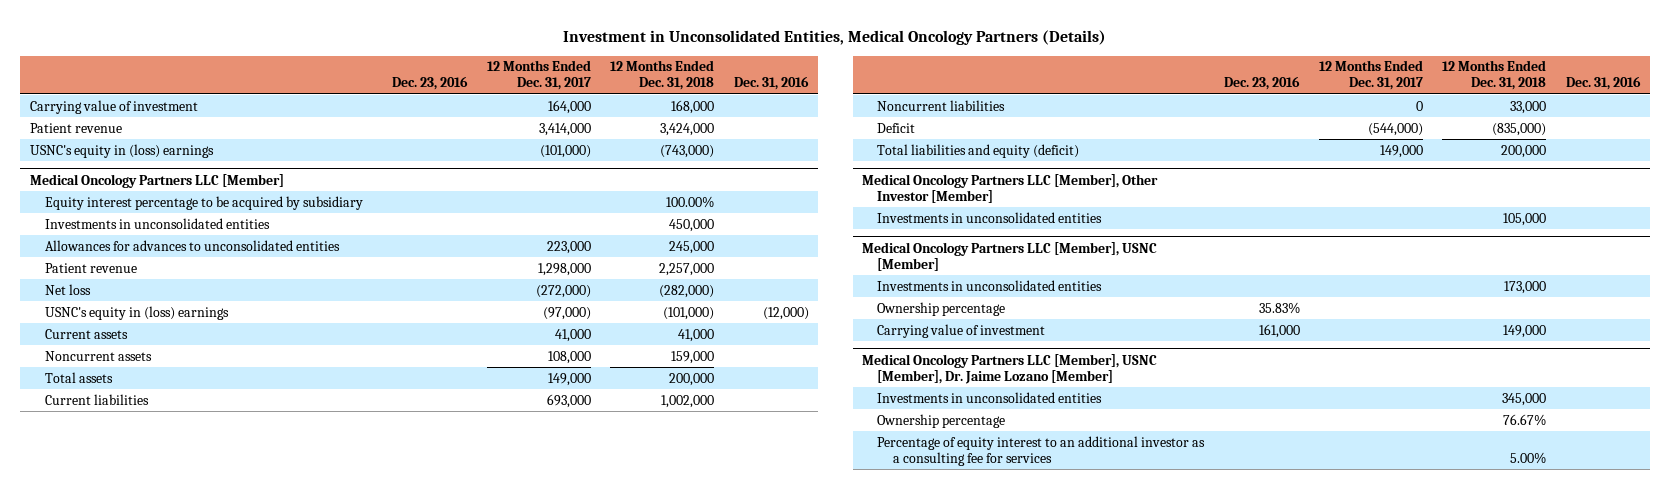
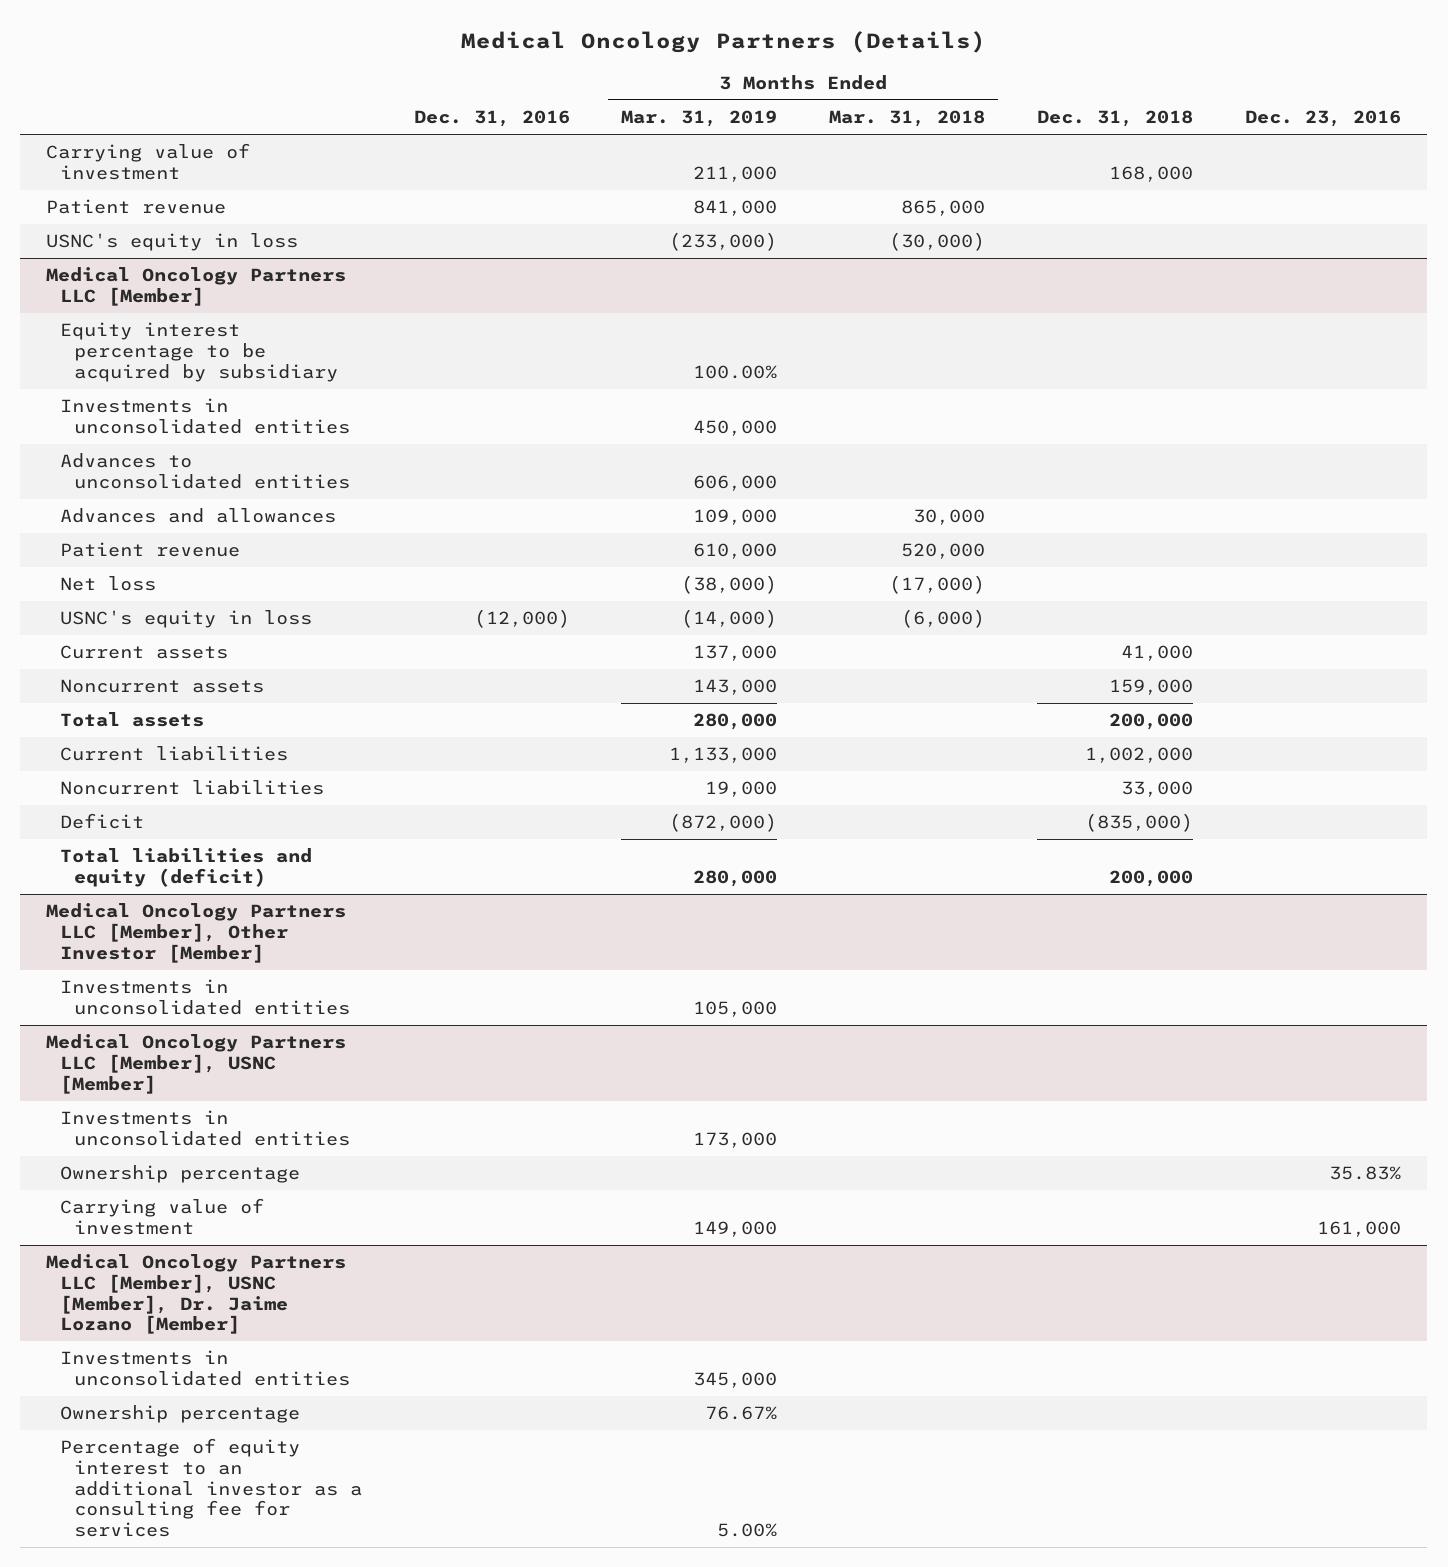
- Investment in Unconsolidated Entities, Medical Oncology Partners (Details)
+ Medical Oncology Partners (Details)
- | Dec. 23, 2016 | 12 Months Ended Dec. 31, 2017 | 12 Months Ended Dec. 31, 2018 | Dec. 31, 2016
+ | Dec. 31, 2016 | 3 Months Ended Mar. 31, 2019 | 3 Months Ended Mar. 31, 2018 | Dec. 31, 2018 | Dec. 23, 2016
- USNC's equity in (loss) earnings | | (101,000) | (743,000) |
+ USNC's equity in loss | | (233,000) | (30,000) | |
@ Medical Oncology Partners LLC [Member]
- Allowances for advances to unconsolidated entities | | 223,000 | 245,000 |
+ Advances to unconsolidated entities | | 606,000 | | |
+ Advances and allowances | | 109,000 | 30,000 | |
- USNC's equity in (loss) earnings | | (97,000) | (101,000) | (12,000)
+ USNC's equity in loss | (12,000) | (14,000) | (6,000) | |

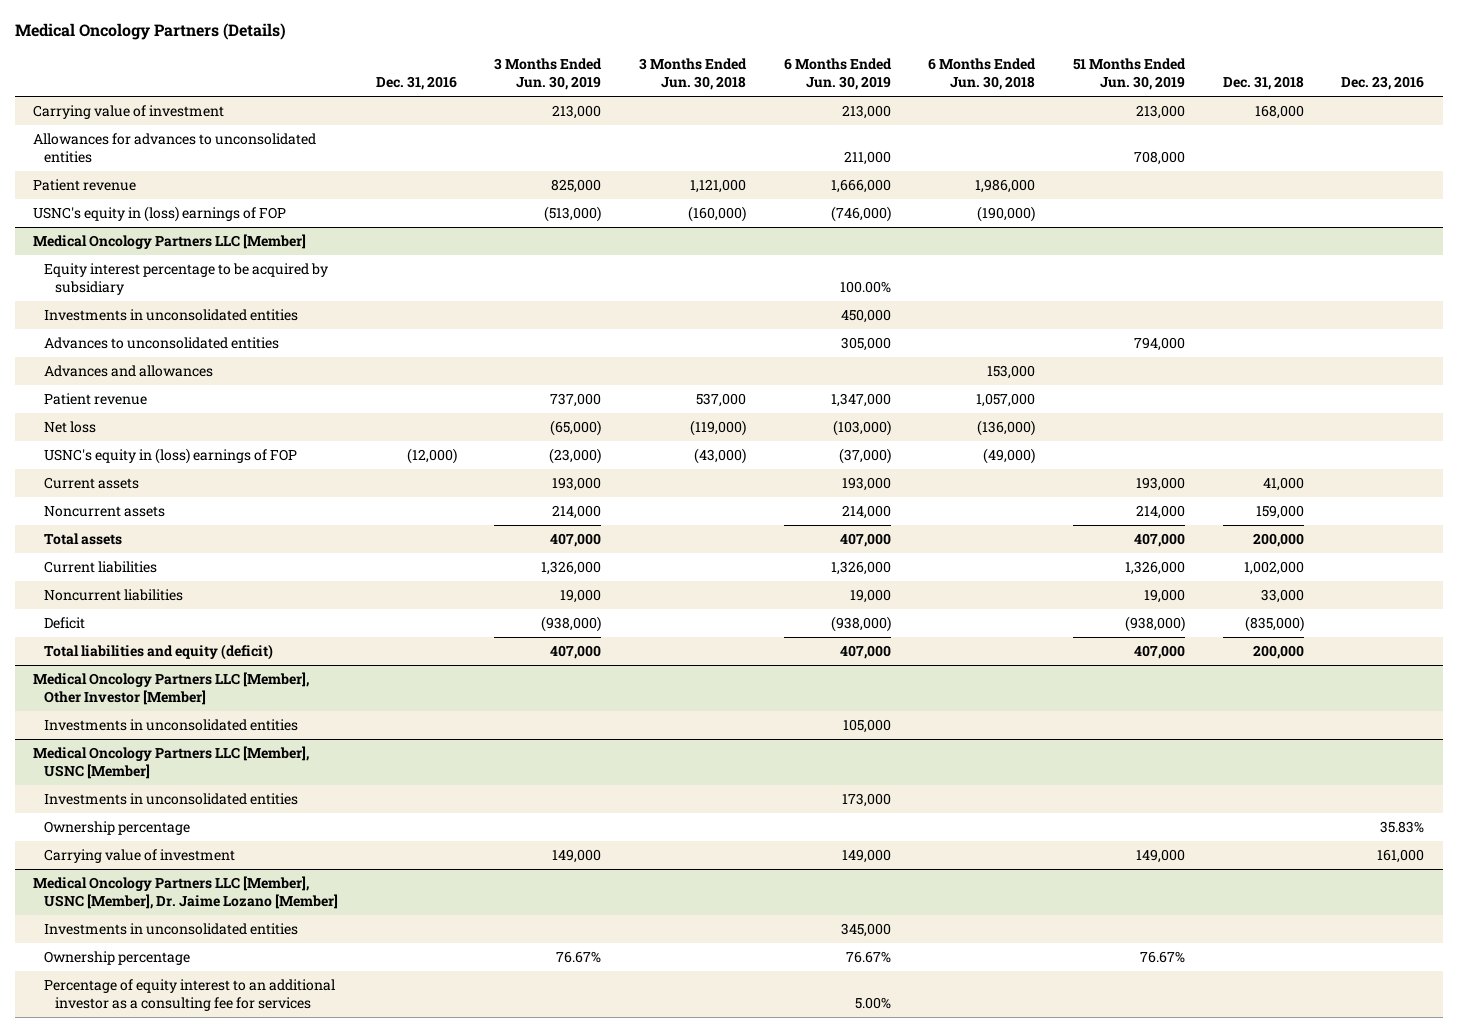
- | Dec. 31, 2016 | 3 Months Ended Mar. 31, 2019 | 3 Months Ended Mar. 31, 2018 | Dec. 31, 2018 | Dec. 23, 2016
+ | Dec. 31, 2016 | 3 Months Ended Jun. 30, 2019 | 3 Months Ended Jun. 30, 2018 | 6 Months Ended Jun. 30, 2019 | 6 Months Ended Jun. 30, 2018 | 51 Months Ended Jun. 30, 2019 | Dec. 31, 2018 | Dec. 23, 2016
+ Allowances for advances to unconsolidated entities | | | | 211,000 | | 708,000 | |
- USNC's equity in loss | | (233,000) | (30,000) | |
+ USNC's equity in (loss) earnings of FOP | | (513,000) | (160,000) | (746,000) | (190,000) | | |
@ Medical Oncology Partners LLC [Member]
- USNC's equity in loss | (12,000) | (14,000) | (6,000) | |
+ USNC's equity in (loss) earnings of FOP | (12,000) | (23,000) | (43,000) | (37,000) | (49,000) | | |

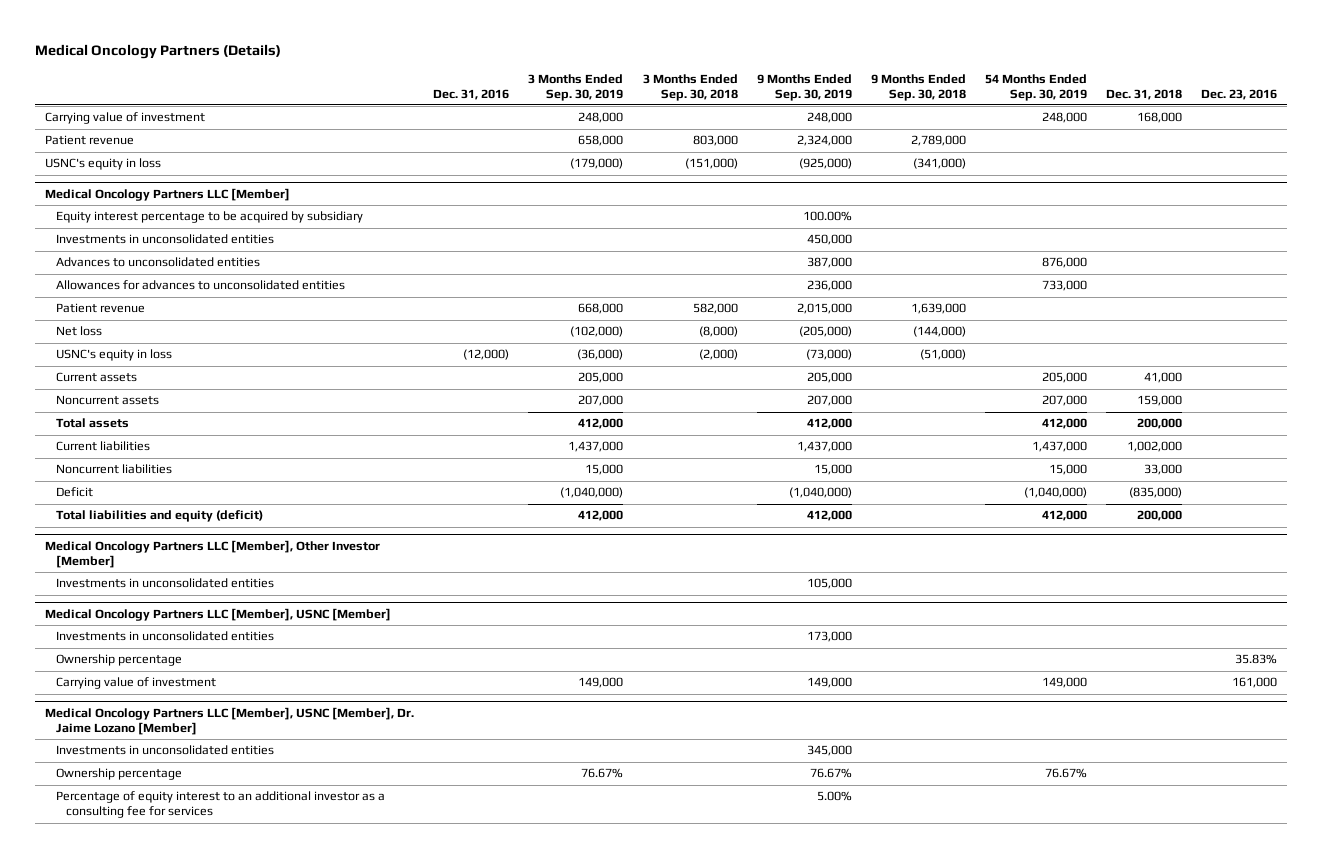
- | Dec. 31, 2016 | 3 Months Ended Jun. 30, 2019 | 3 Months Ended Jun. 30, 2018 | 6 Months Ended Jun. 30, 2019 | 6 Months Ended Jun. 30, 2018 | 51 Months Ended Jun. 30, 2019 | Dec. 31, 2018 | Dec. 23, 2016
+ | Dec. 31, 2016 | 3 Months Ended Sep. 30, 2019 | 3 Months Ended Sep. 30, 2018 | 9 Months Ended Sep. 30, 2019 | 9 Months Ended Sep. 30, 2018 | 54 Months Ended Sep. 30, 2019 | Dec. 31, 2018 | Dec. 23, 2016
- Allowances for advances to unconsolidated entities | | | | 211,000 | | 708,000 | |
- USNC's equity in (loss) earnings of FOP | | (513,000) | (160,000) | (746,000) | (190,000) | | |
+ USNC's equity in loss | | (179,000) | (151,000) | (925,000) | (341,000) | | |
@ Medical Oncology Partners LLC [Member]
- Advances and allowances | | | | | 153,000 | | |
+ Allowances for advances to unconsolidated entities | | | | 236,000 | | 733,000 | |
- USNC's equity in (loss) earnings of FOP | (12,000) | (23,000) | (43,000) | (37,000) | (49,000) | | |
+ USNC's equity in loss | (12,000) | (36,000) | (2,000) | (73,000) | (51,000) | | |

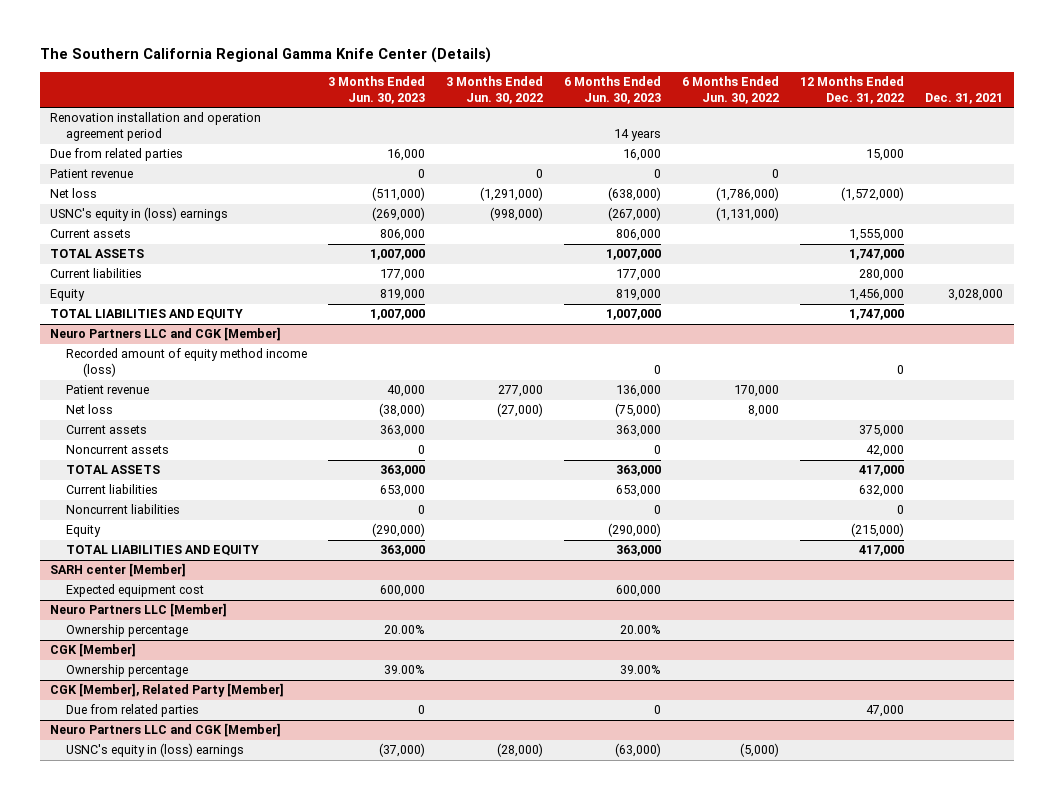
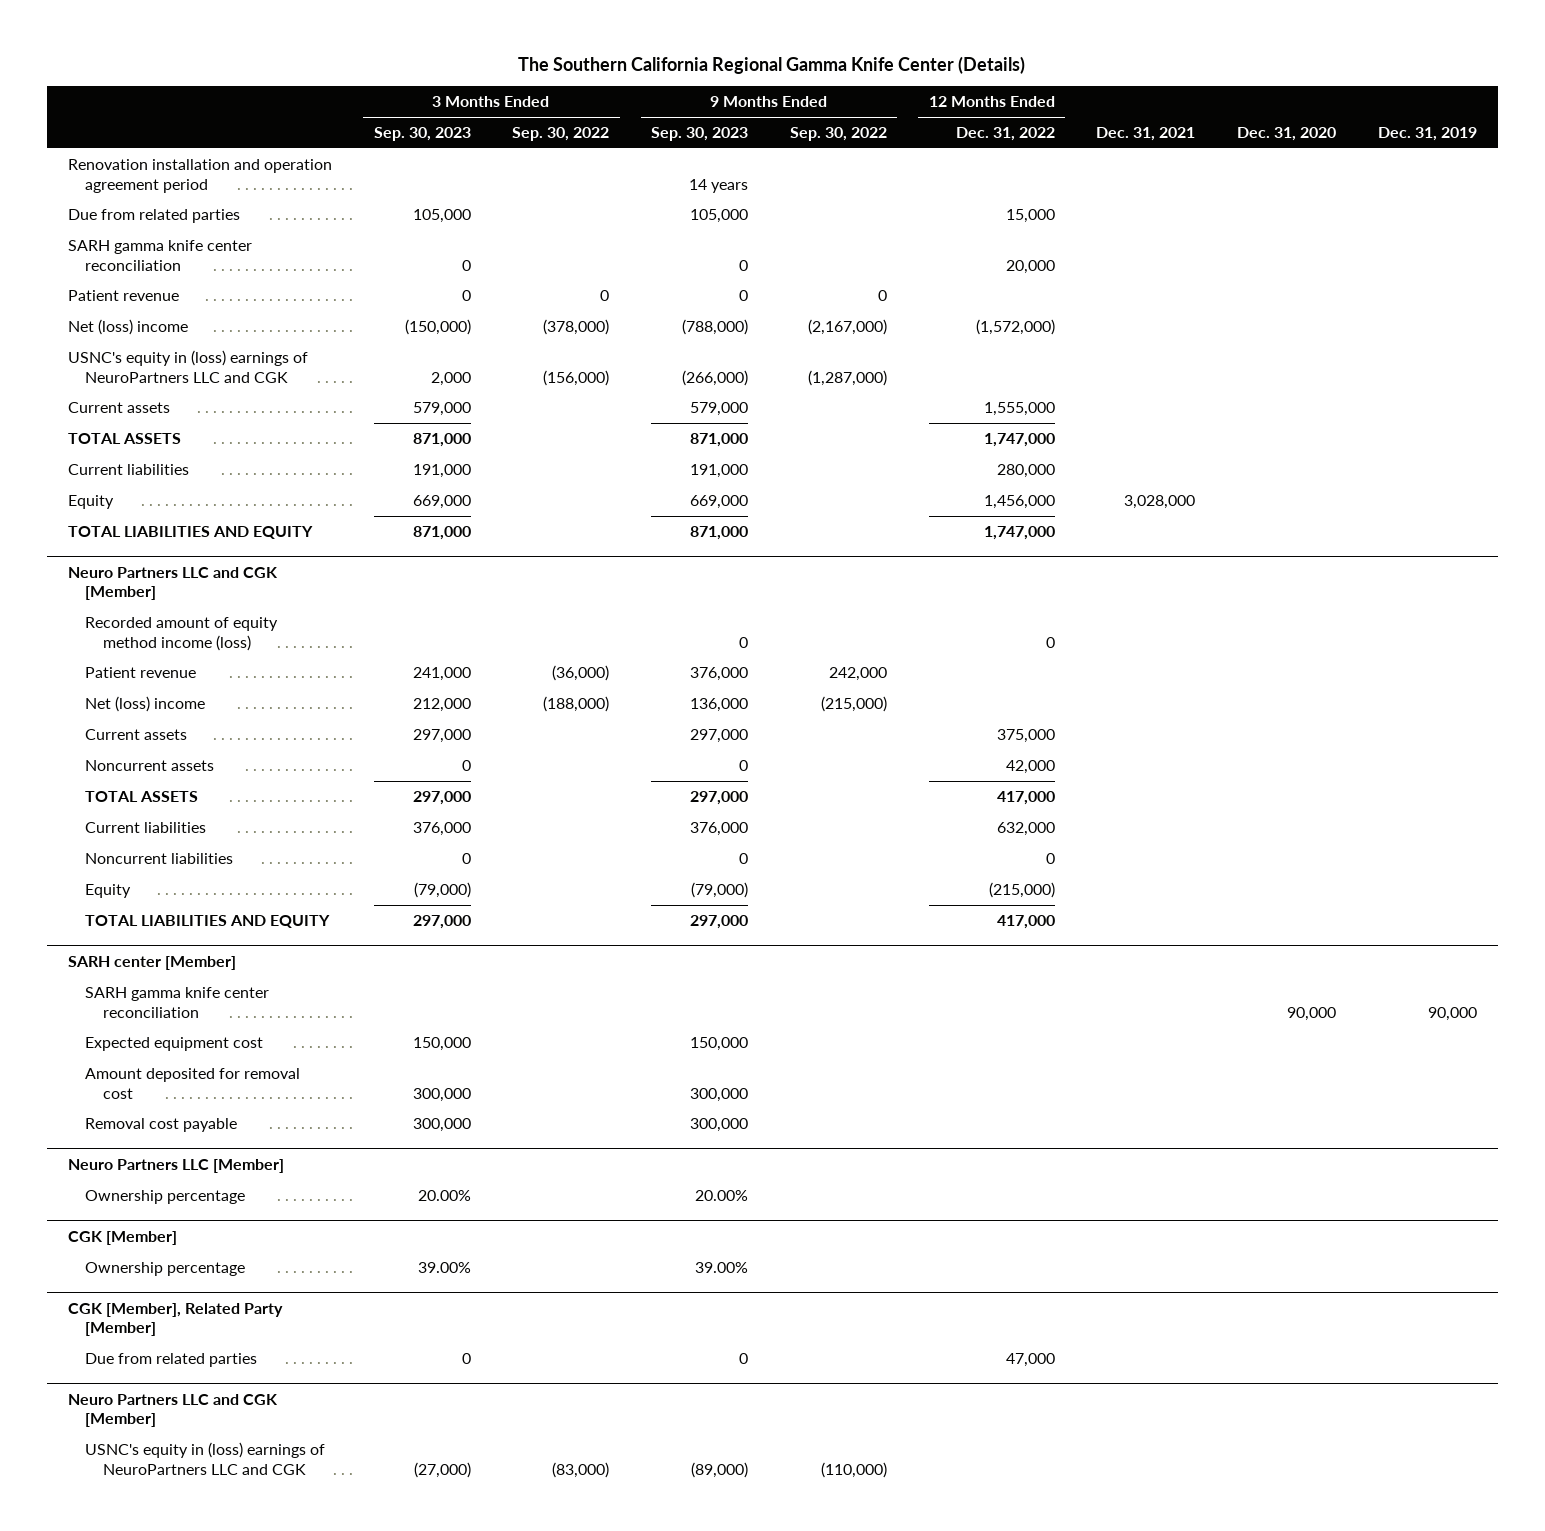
- | 3 Months Ended Jun. 30, 2023 | 3 Months Ended Jun. 30, 2022 | 6 Months Ended Jun. 30, 2023 | 6 Months Ended Jun. 30, 2022 | 12 Months Ended Dec. 31, 2022 | Dec. 31, 2021
+ | 3 Months Ended Sep. 30, 2023 | 3 Months Ended Sep. 30, 2022 | 9 Months Ended Sep. 30, 2023 | 9 Months Ended Sep. 30, 2022 | 12 Months Ended Dec. 31, 2022 | Dec. 31, 2021 | Dec. 31, 2020 | Dec. 31, 2019
+ SARH gamma knife center reconciliation | 0 | | 0 | | 20,000 | | |
- Net loss | (511,000) | (1,291,000) | (638,000) | (1,786,000) | (1,572,000) |
- USNC's equity in (loss) earnings | (269,000) | (998,000) | (267,000) | (1,131,000) | |
+ Net (loss) income | (150,000) | (378,000) | (788,000) | (2,167,000) | (1,572,000) | | |
+ USNC's equity in (loss) earnings of NeuroPartners LLC and CGK | 2,000 | (156,000) | (266,000) | (1,287,000) | | | |
@ Neuro Partners LLC and CGK [Member]
- Net loss | (38,000) | (27,000) | (75,000) | 8,000 | |
+ Net (loss) income | 212,000 | (188,000) | 136,000 | (215,000) | | | |
@ SARH center [Member]
+ SARH gamma knife center reconciliation | | | | | | | 90,000 | 90,000
+ Amount deposited for removal cost | 300,000 | | 300,000 | | | | |
+ Removal cost payable | 300,000 | | 300,000 | | | | |
@ Neuro Partners LLC and CGK [Member]
- USNC's equity in (loss) earnings | (37,000) | (28,000) | (63,000) | (5,000) | |
+ USNC's equity in (loss) earnings of NeuroPartners LLC and CGK | (27,000) | (83,000) | (89,000) | (110,000) | | | |

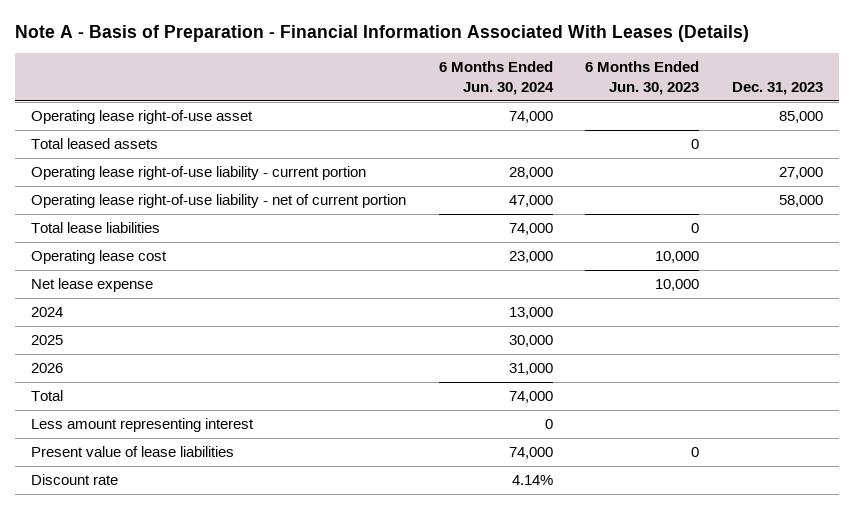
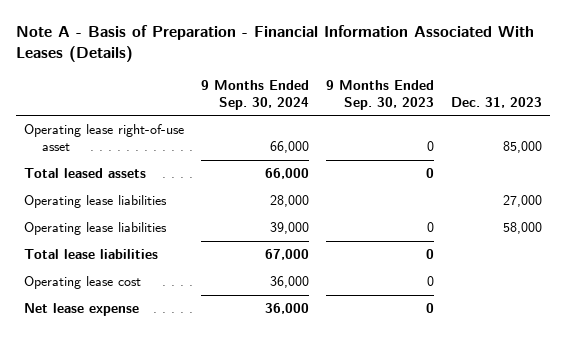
- | 6 Months Ended Jun. 30, 2024 | 6 Months Ended Jun. 30, 2023 | Dec. 31, 2023
+ | 9 Months Ended Sep. 30, 2024 | 9 Months Ended Sep. 30, 2023 | Dec. 31, 2023
- Operating lease right-of-use liability - current portion | 28,000 | | 27,000
- Operating lease right-of-use liability - net of current portion | 47,000 | | 58,000
+ Operating lease liabilities | 28,000 | | 27,000
+ Operating lease liabilities | 39,000 | 0 | 58,000
- 2024 | 13,000 | |
- 2025 | 30,000 | |
- 2026 | 31,000 | |
- Total | 74,000 | |
- Less amount representing interest | 0 | |
- Present value of lease liabilities | 74,000 | 0 |
- Discount rate | 4.14% | |

